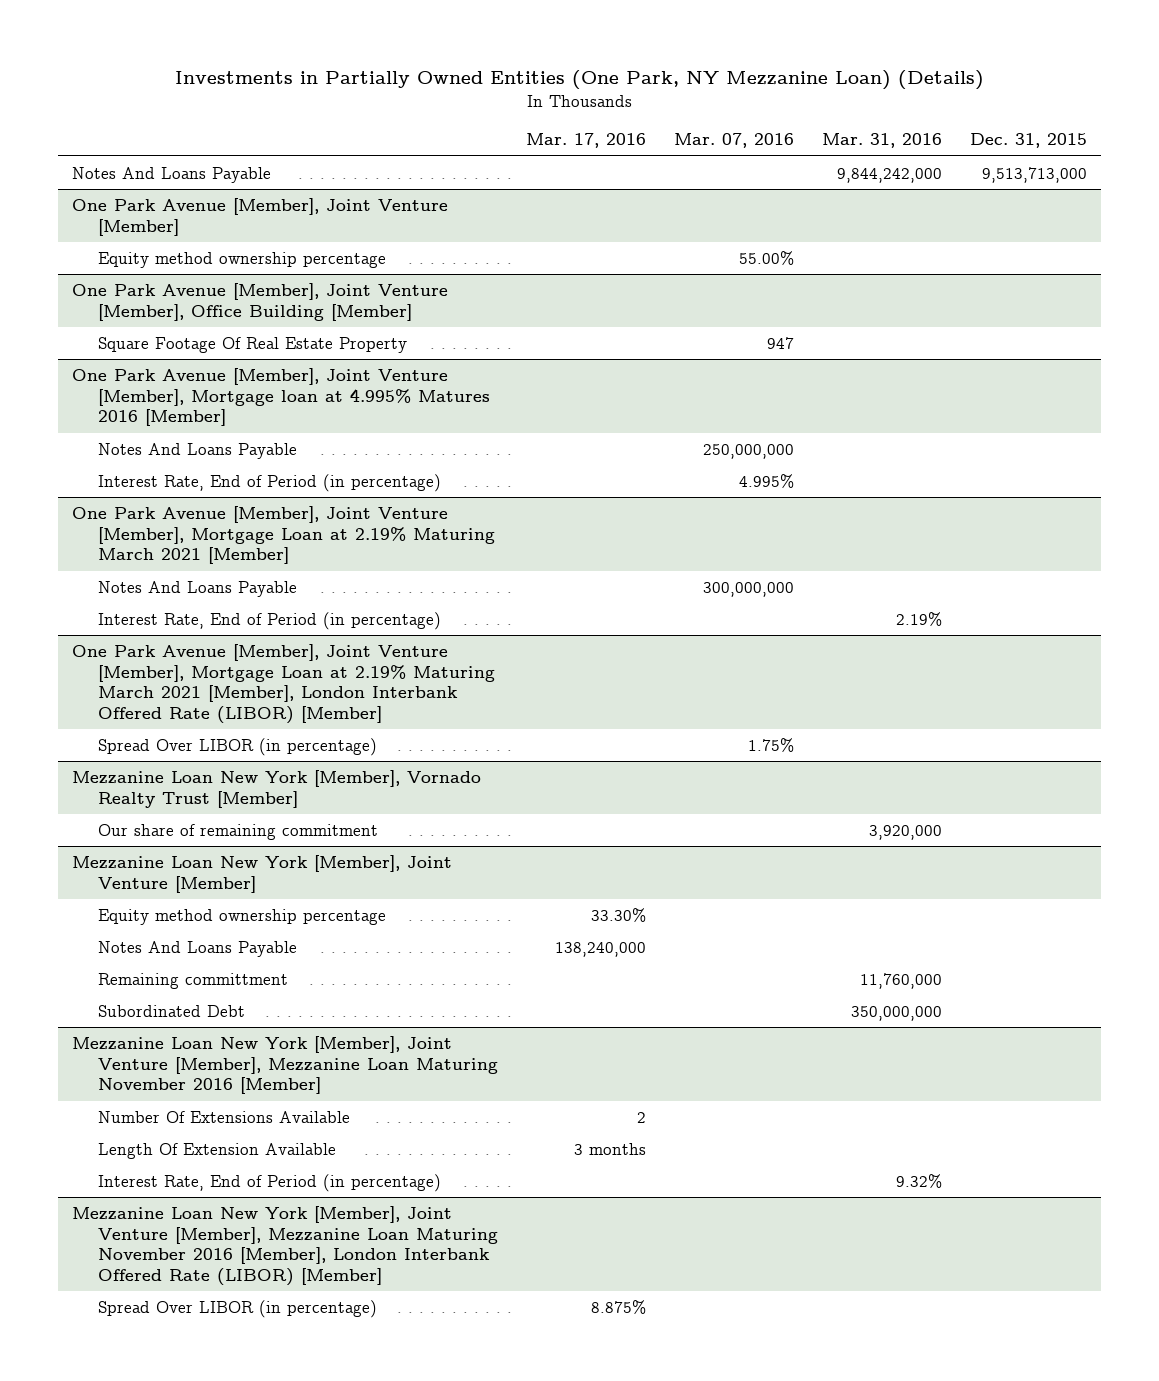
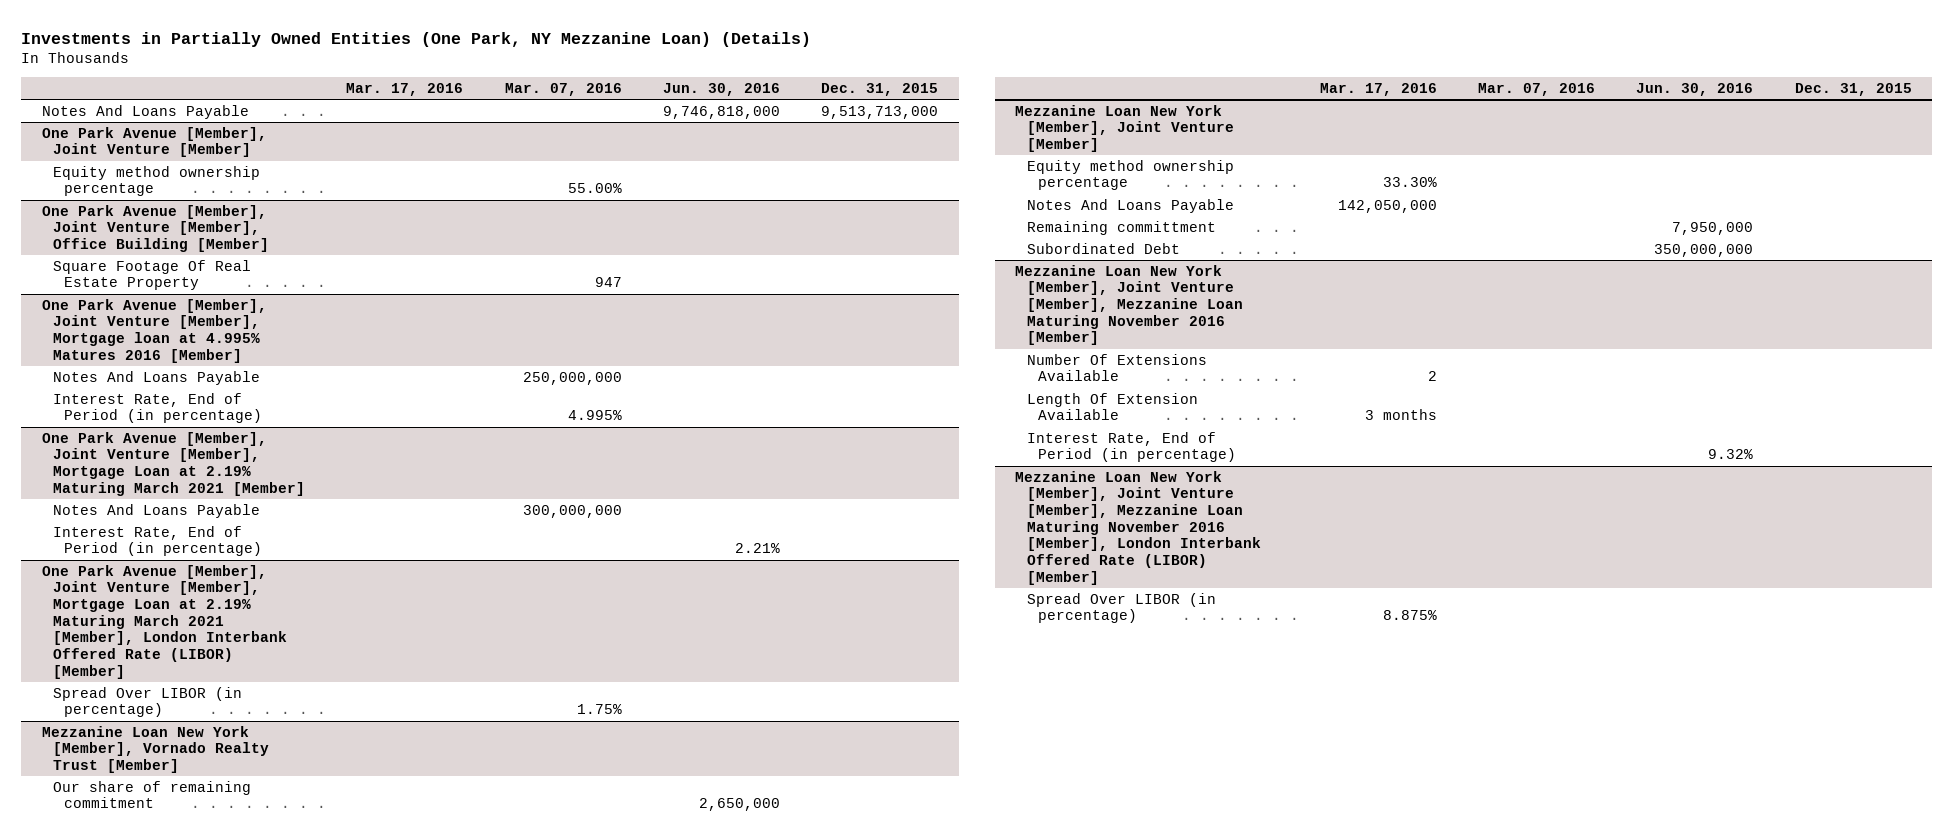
- | Mar. 17, 2016 | Mar. 07, 2016 | Mar. 31, 2016 | Dec. 31, 2015
+ | Mar. 17, 2016 | Mar. 07, 2016 | Jun. 30, 2016 | Dec. 31, 2015
@ Mezzanine Loan New York [Member], Joint Venture [Member]
- Notes And Loans Payable | 138,240,000 | | |
+ Notes And Loans Payable | 142,050,000 | | |

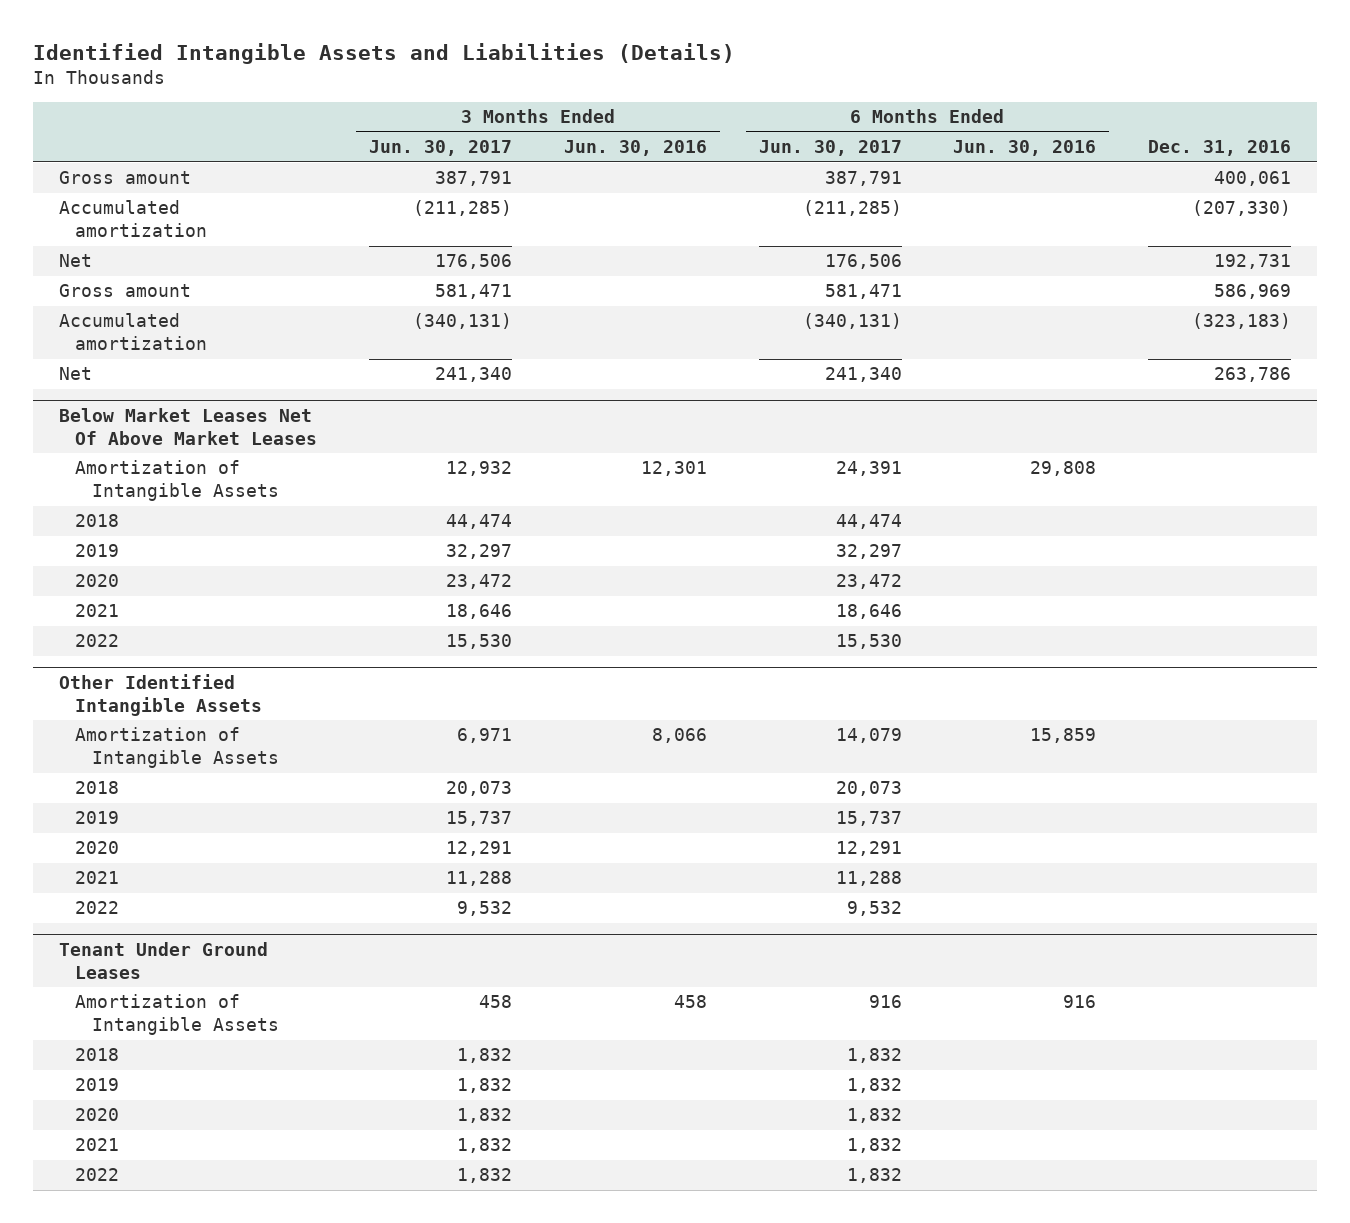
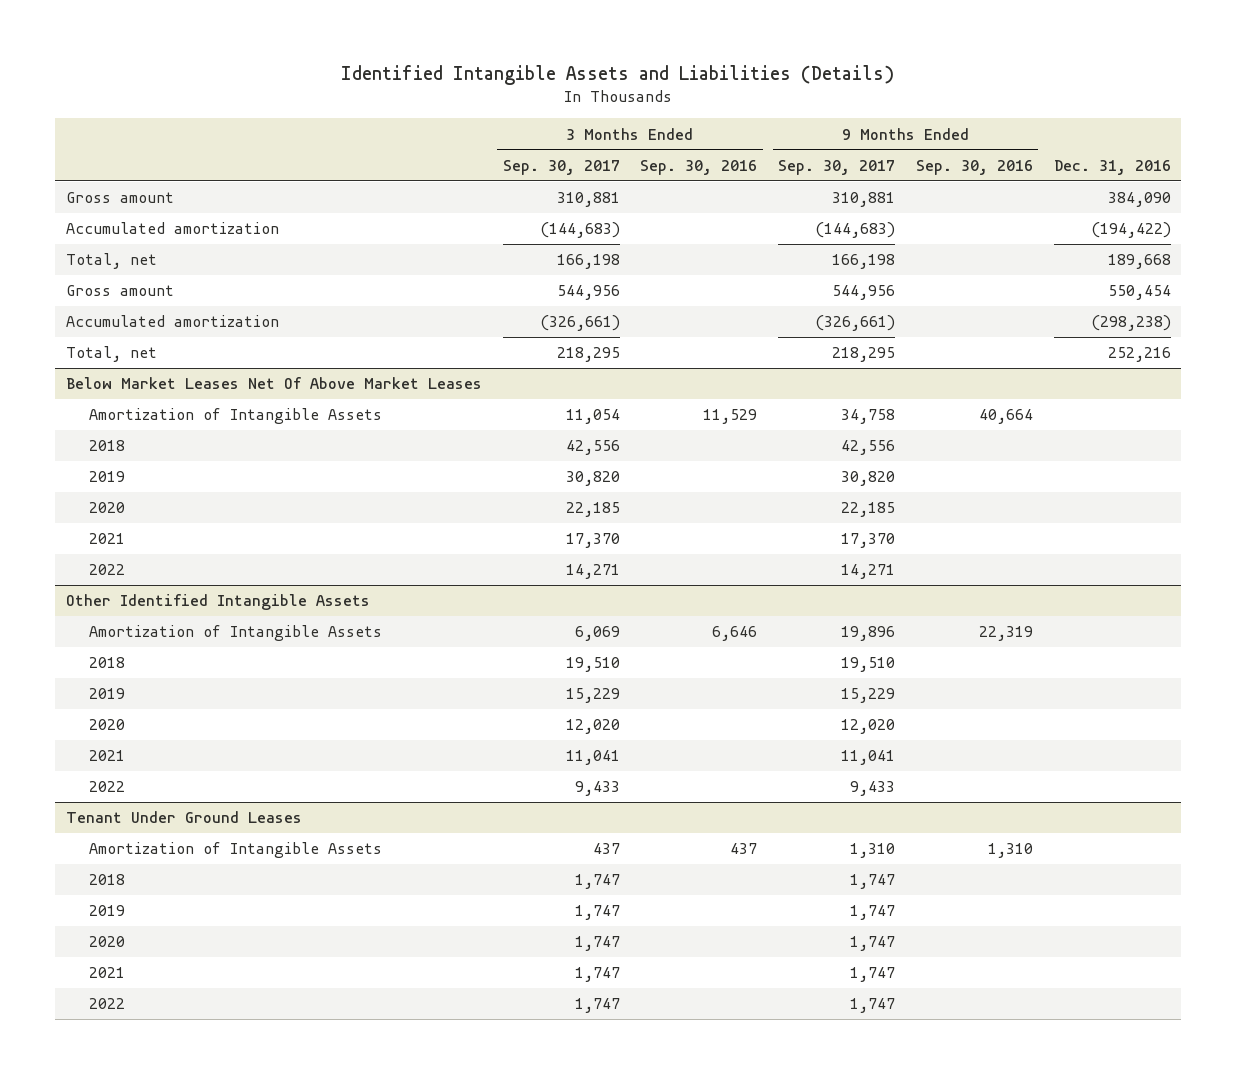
- | 3 Months Ended Jun. 30, 2017 | 3 Months Ended Jun. 30, 2016 | 6 Months Ended Jun. 30, 2017 | 6 Months Ended Jun. 30, 2016 | Dec. 31, 2016
+ | 3 Months Ended Sep. 30, 2017 | 3 Months Ended Sep. 30, 2016 | 9 Months Ended Sep. 30, 2017 | 9 Months Ended Sep. 30, 2016 | Dec. 31, 2016
- Gross amount | 387,791 | | 387,791 | | 400,061
- Accumulated amortization | (211,285) | | (211,285) | | (207,330)
- Net | 176,506 | | 176,506 | | 192,731
- Gross amount | 581,471 | | 581,471 | | 586,969
- Accumulated amortization | (340,131) | | (340,131) | | (323,183)
- Net | 241,340 | | 241,340 | | 263,786
+ Gross amount | 310,881 | | 310,881 | | 384,090
+ Accumulated amortization | (144,683) | | (144,683) | | (194,422)
+ Total, net | 166,198 | | 166,198 | | 189,668
+ Gross amount | 544,956 | | 544,956 | | 550,454
+ Accumulated amortization | (326,661) | | (326,661) | | (298,238)
+ Total, net | 218,295 | | 218,295 | | 252,216

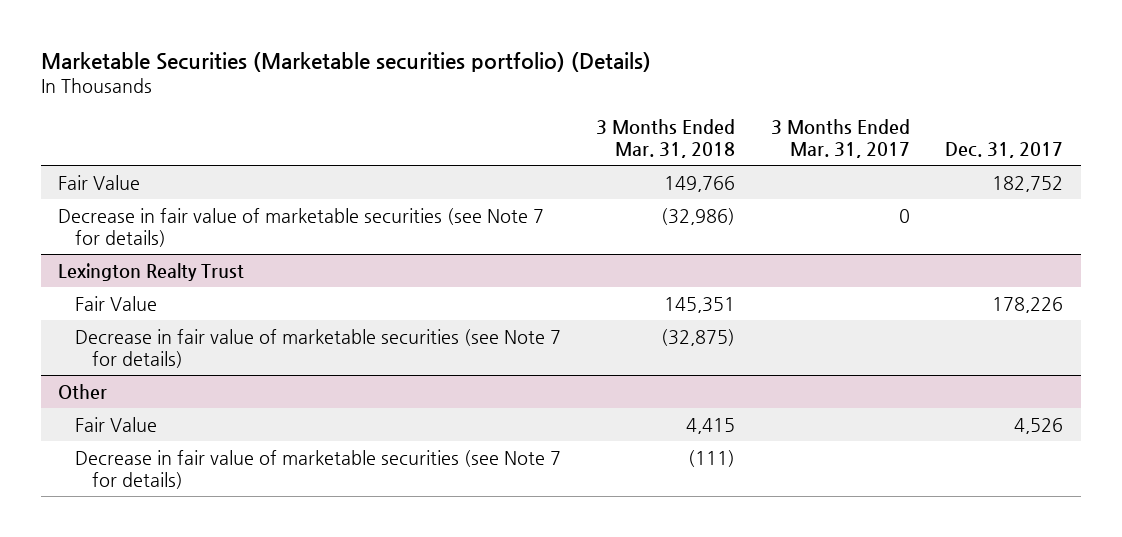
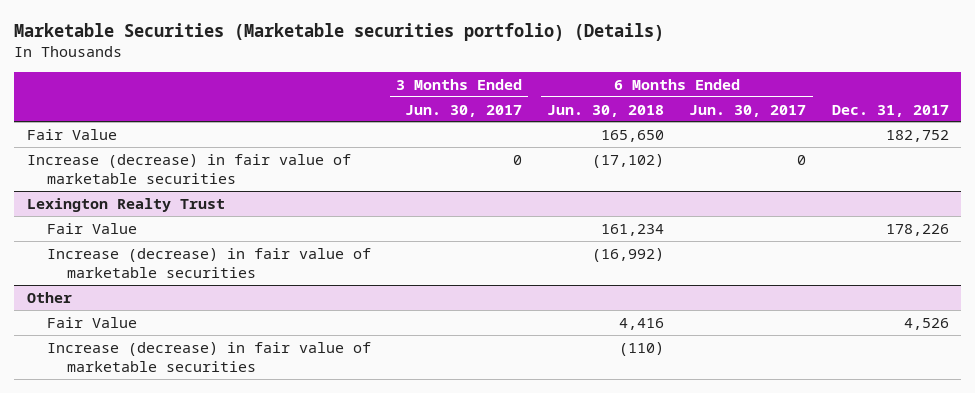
- | 3 Months Ended Mar. 31, 2018 | 3 Months Ended Mar. 31, 2017 | Dec. 31, 2017
+ | 3 Months Ended Jun. 30, 2017 | 6 Months Ended Jun. 30, 2018 | 6 Months Ended Jun. 30, 2017 | Dec. 31, 2017
- Decrease in fair value of marketable securities (see Note 7 for details) | (32,986) | 0 |
+ Increase (decrease) in fair value of marketable securities | 0 | (17,102) | 0 |
@ Lexington Realty Trust
- Decrease in fair value of marketable securities (see Note 7 for details) | (32,875) | |
+ Increase (decrease) in fair value of marketable securities | | (16,992) | |
@ Other
- Decrease in fair value of marketable securities (see Note 7 for details) | (111) | |
+ Increase (decrease) in fair value of marketable securities | | (110) | |

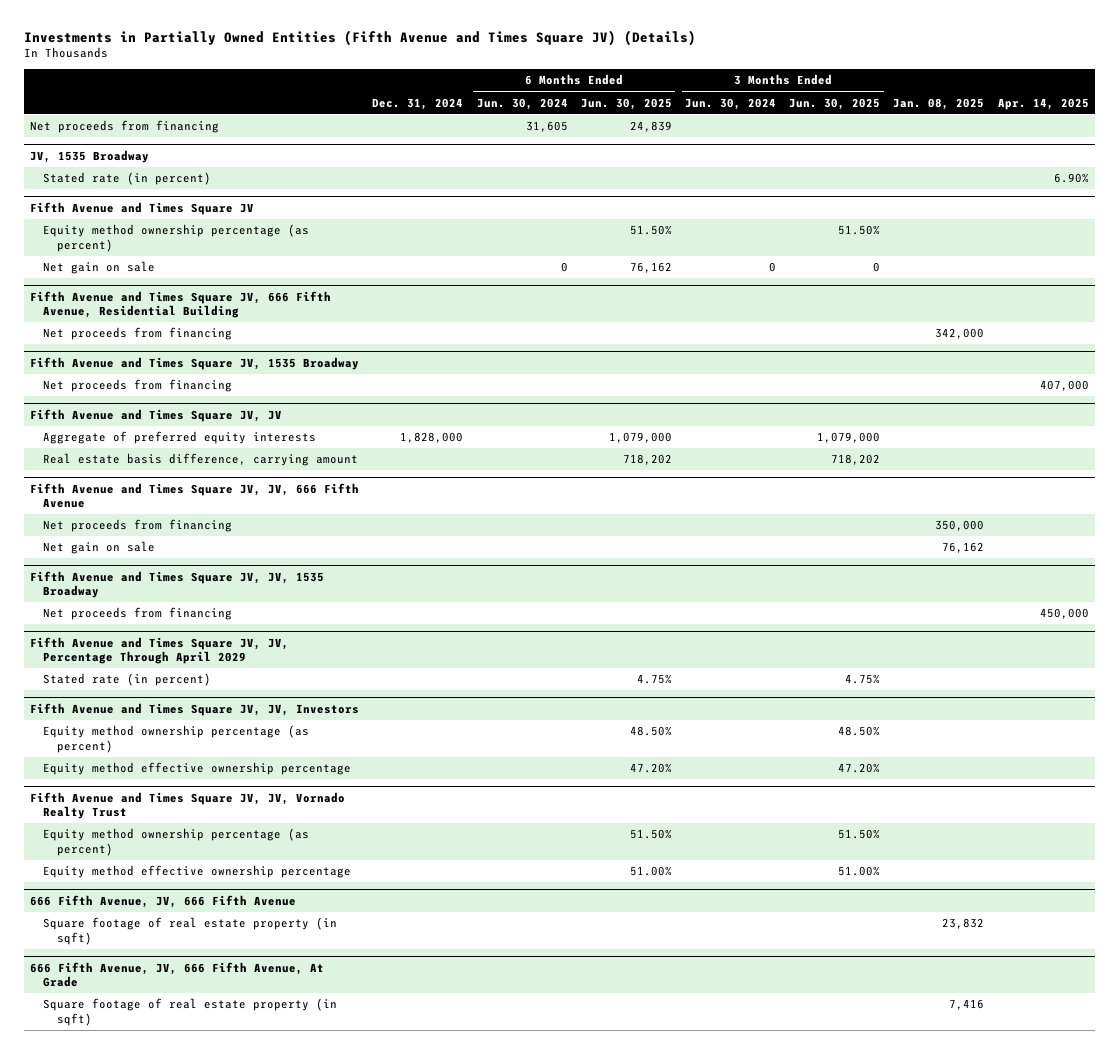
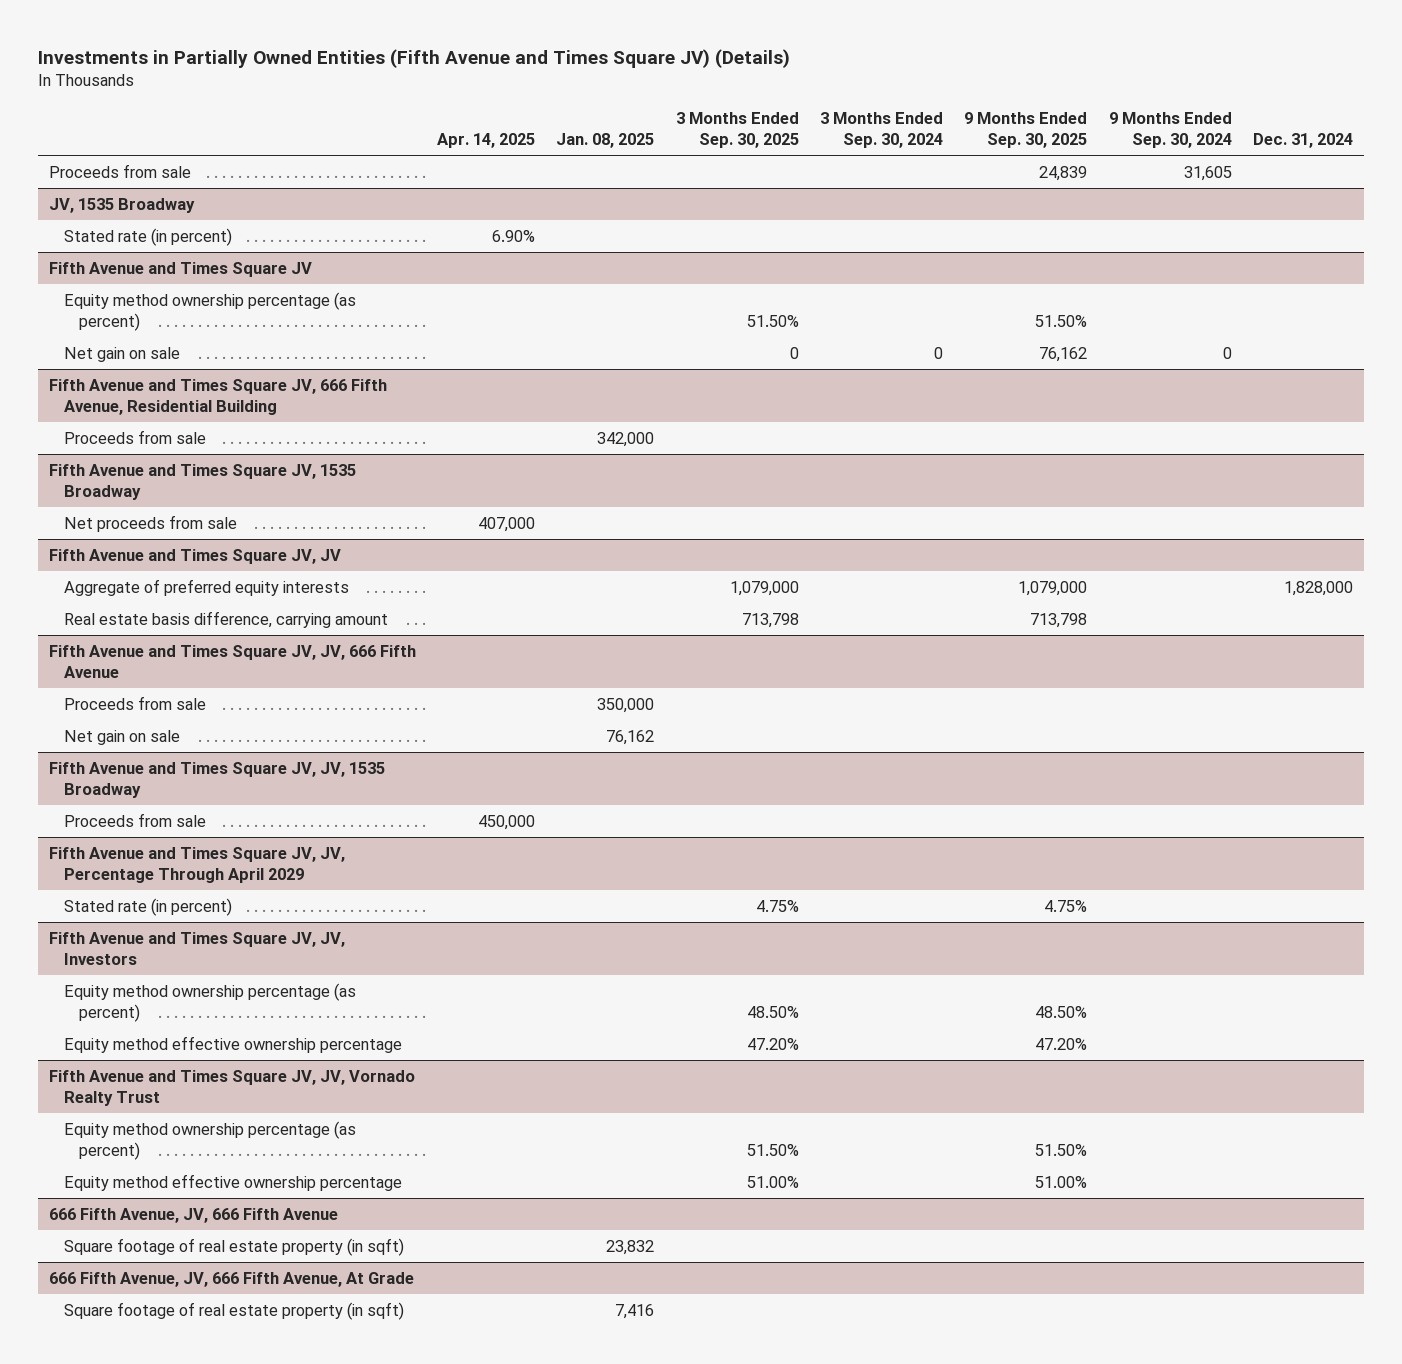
- | Dec. 31, 2024 | 6 Months Ended Jun. 30, 2024 | 6 Months Ended Jun. 30, 2025 | 3 Months Ended Jun. 30, 2024 | 3 Months Ended Jun. 30, 2025 | Jan. 08, 2025 | Apr. 14, 2025
+ | Apr. 14, 2025 | Jan. 08, 2025 | 3 Months Ended Sep. 30, 2025 | 3 Months Ended Sep. 30, 2024 | 9 Months Ended Sep. 30, 2025 | 9 Months Ended Sep. 30, 2024 | Dec. 31, 2024
- Net proceeds from financing | | 31,605 | 24,839 | | | |
+ Proceeds from sale | | | | | 24,839 | 31,605 |
@ Fifth Avenue and Times Square JV, 666 Fifth Avenue, Residential Building
- Net proceeds from financing | | | | | | 342,000 |
+ Proceeds from sale | | 342,000 | | | | |
@ Fifth Avenue and Times Square JV, 1535 Broadway
- Net proceeds from financing | | | | | | | 407,000
+ Net proceeds from sale | 407,000 | | | | | |
@ Fifth Avenue and Times Square JV, JV, 666 Fifth Avenue
- Net proceeds from financing | | | | | | 350,000 |
+ Proceeds from sale | | 350,000 | | | | |
@ Fifth Avenue and Times Square JV, JV, 1535 Broadway
- Net proceeds from financing | | | | | | | 450,000
+ Proceeds from sale | 450,000 | | | | | |

